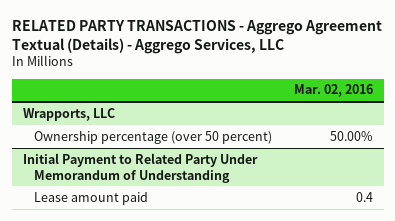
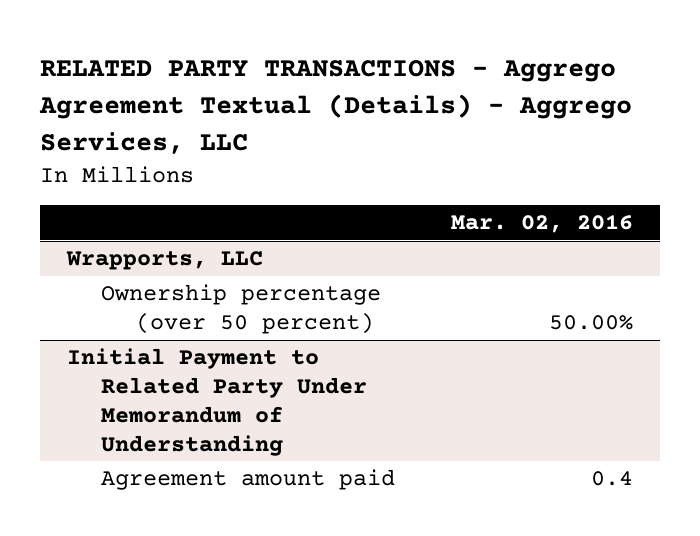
@ Initial Payment to Related Party Under Memorandum of Understanding
- Lease amount paid | 0.4
+ Agreement amount paid | 0.4

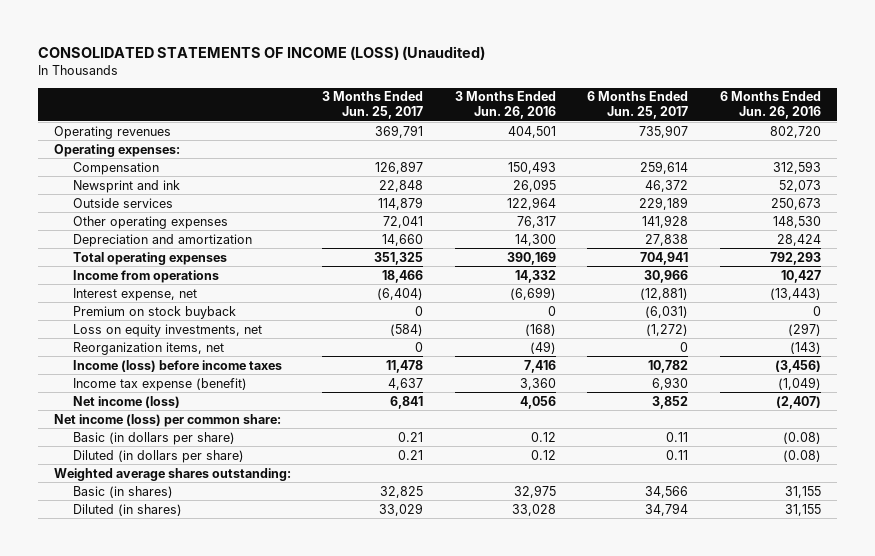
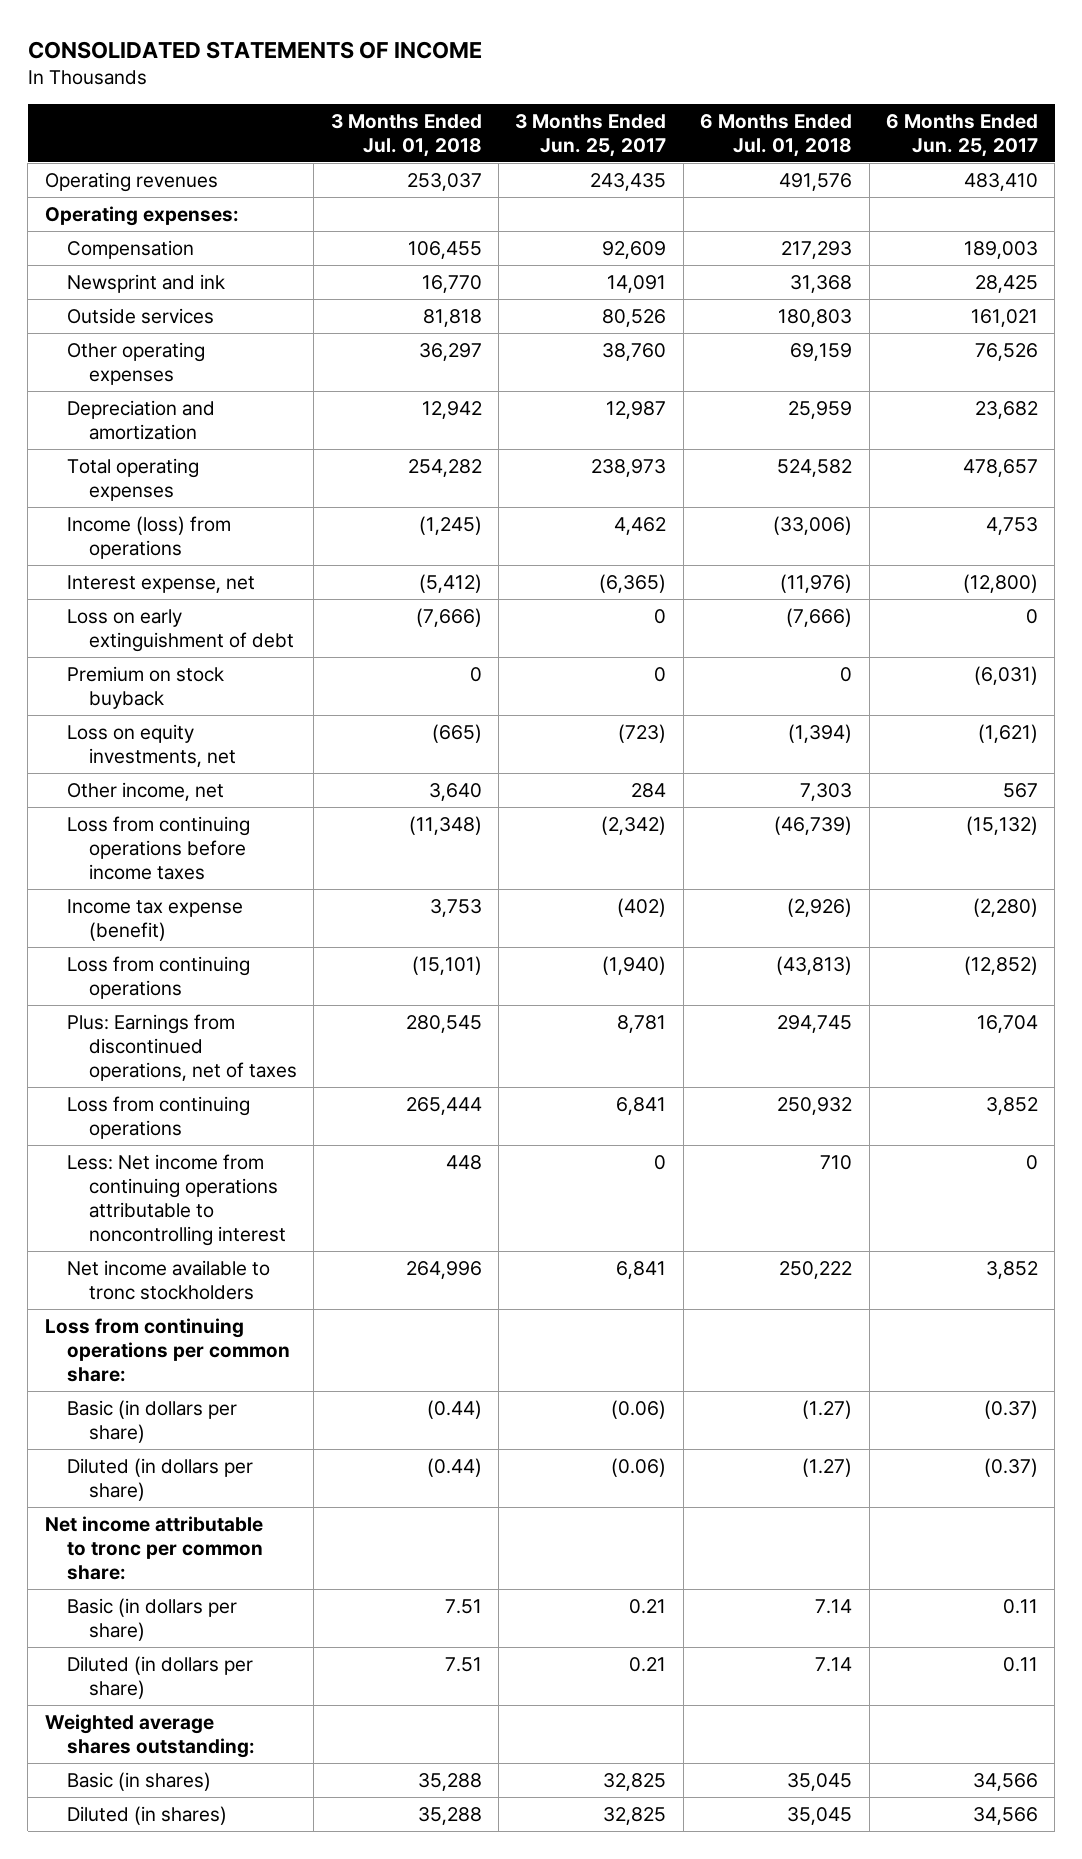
- CONSOLIDATED STATEMENTS OF INCOME (LOSS) (Unaudited)
+ CONSOLIDATED STATEMENTS OF INCOME
- | 3 Months Ended Jun. 25, 2017 | 3 Months Ended Jun. 26, 2016 | 6 Months Ended Jun. 25, 2017 | 6 Months Ended Jun. 26, 2016
+ | 3 Months Ended Jul. 01, 2018 | 3 Months Ended Jun. 25, 2017 | 6 Months Ended Jul. 01, 2018 | 6 Months Ended Jun. 25, 2017
- Operating revenues | 369,791 | 404,501 | 735,907 | 802,720
+ Operating revenues | 253,037 | 243,435 | 491,576 | 483,410
- Compensation | 126,897 | 150,493 | 259,614 | 312,593
- Newsprint and ink | 22,848 | 26,095 | 46,372 | 52,073
- Outside services | 114,879 | 122,964 | 229,189 | 250,673
- Other operating expenses | 72,041 | 76,317 | 141,928 | 148,530
- Depreciation and amortization | 14,660 | 14,300 | 27,838 | 28,424
- Total operating expenses | 351,325 | 390,169 | 704,941 | 792,293
- Income from operations | 18,466 | 14,332 | 30,966 | 10,427
- Interest expense, net | (6,404) | (6,699) | (12,881) | (13,443)
+ Compensation | 106,455 | 92,609 | 217,293 | 189,003
+ Newsprint and ink | 16,770 | 14,091 | 31,368 | 28,425
+ Outside services | 81,818 | 80,526 | 180,803 | 161,021
+ Other operating expenses | 36,297 | 38,760 | 69,159 | 76,526
+ Depreciation and amortization | 12,942 | 12,987 | 25,959 | 23,682
+ Total operating expenses | 254,282 | 238,973 | 524,582 | 478,657
+ Income (loss) from operations | (1,245) | 4,462 | (33,006) | 4,753
+ Interest expense, net | (5,412) | (6,365) | (11,976) | (12,800)
+ Loss on early extinguishment of debt | (7,666) | 0 | (7,666) | 0
- Loss on equity investments, net | (584) | (168) | (1,272) | (297)
- Reorganization items, net | 0 | (49) | 0 | (143)
- Income (loss) before income taxes | 11,478 | 7,416 | 10,782 | (3,456)
- Income tax expense (benefit) | 4,637 | 3,360 | 6,930 | (1,049)
- Net income (loss) | 6,841 | 4,056 | 3,852 | (2,407)
- Net income (loss) per common share:
+ Loss on equity investments, net | (665) | (723) | (1,394) | (1,621)
+ Other income, net | 3,640 | 284 | 7,303 | 567
+ Loss from continuing operations before income taxes | (11,348) | (2,342) | (46,739) | (15,132)
+ Income tax expense (benefit) | 3,753 | (402) | (2,926) | (2,280)
+ Loss from continuing operations | (15,101) | (1,940) | (43,813) | (12,852)
+ Plus: Earnings from discontinued operations, net of taxes | 280,545 | 8,781 | 294,745 | 16,704
+ Loss from continuing operations | 265,444 | 6,841 | 250,932 | 3,852
+ Less: Net income from continuing operations attributable to noncontrolling interest | 448 | 0 | 710 | 0
+ Net income available to tronc stockholders | 264,996 | 6,841 | 250,222 | 3,852
+ Loss from continuing operations per common share:
+ Basic (in dollars per share) | (0.44) | (0.06) | (1.27) | (0.37)
+ Diluted (in dollars per share) | (0.44) | (0.06) | (1.27) | (0.37)
+ Net income attributable to tronc per common share:
- Diluted (in shares) | 33,029 | 33,028 | 34,794 | 31,155
+ Diluted (in shares) | 35,288 | 32,825 | 35,045 | 34,566

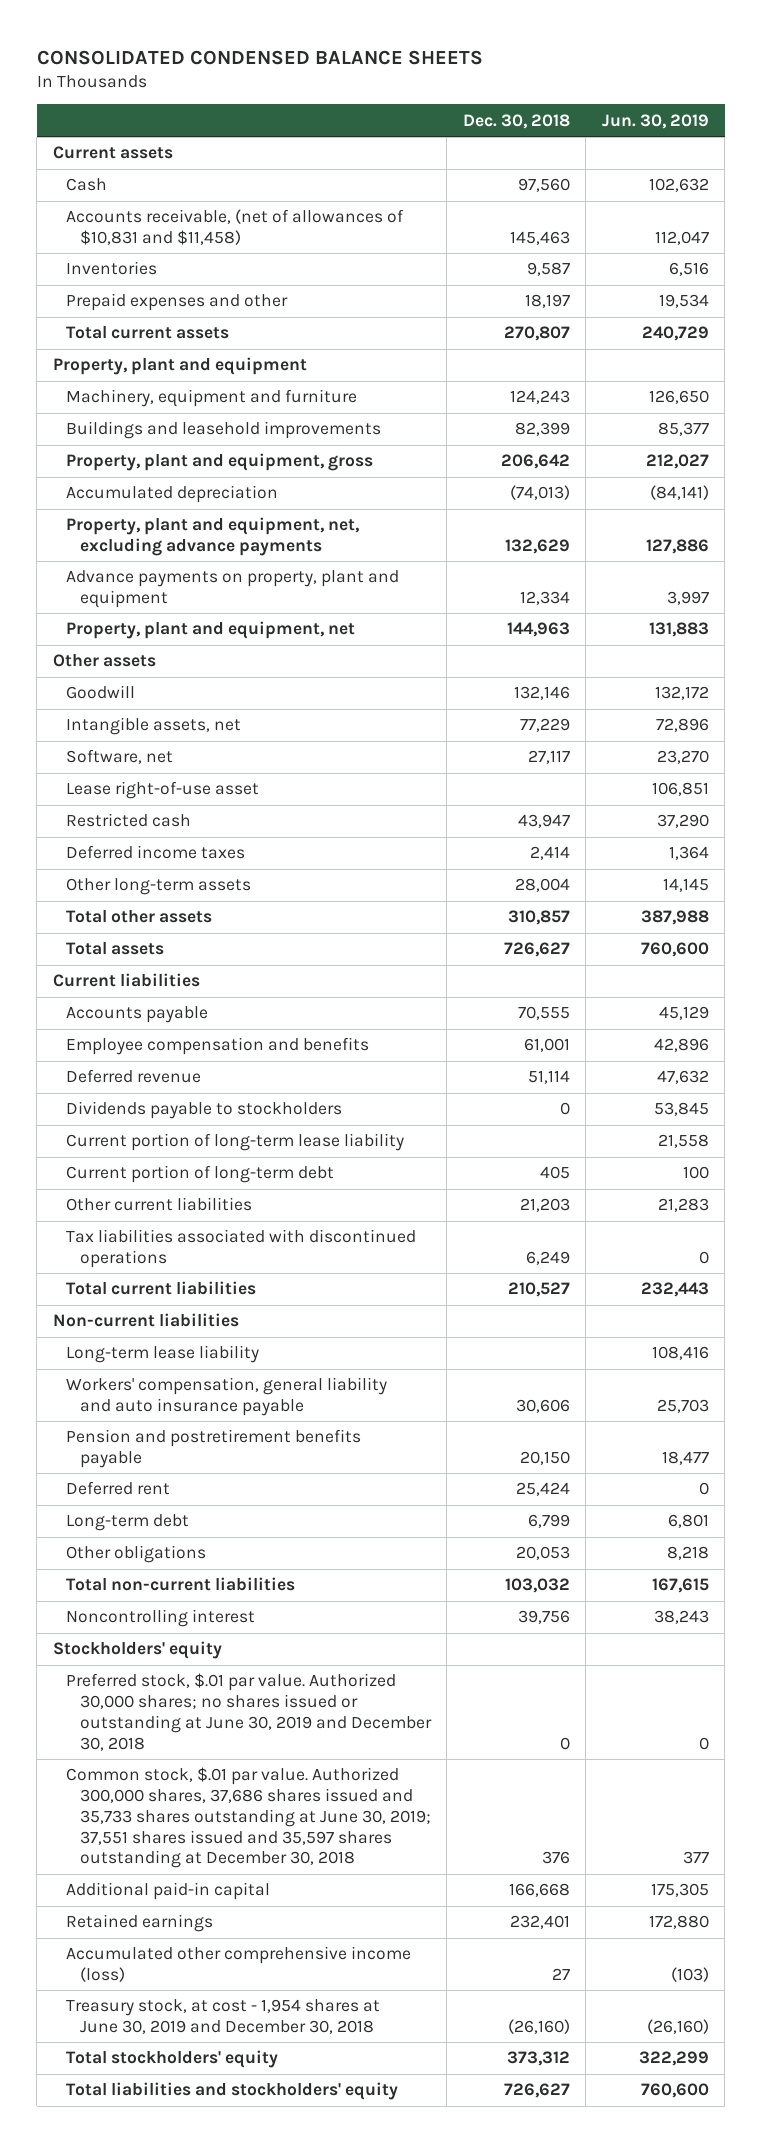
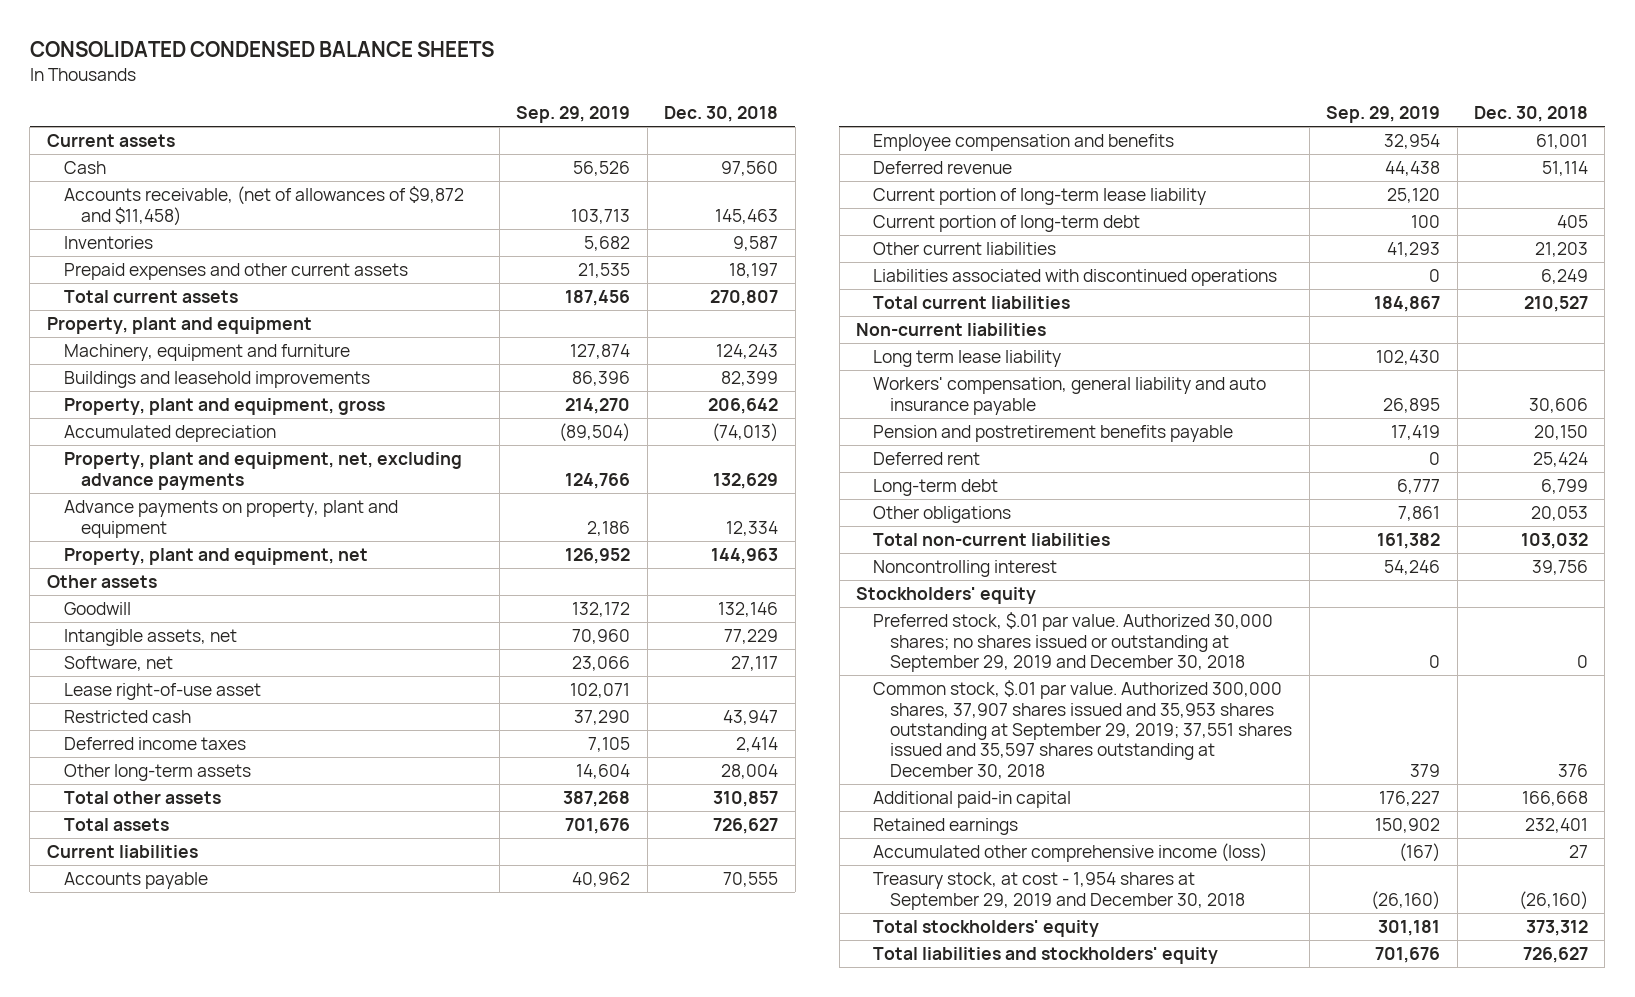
- | Dec. 30, 2018 | Jun. 30, 2019
+ | Sep. 29, 2019 | Dec. 30, 2018
- Accounts receivable, (net of allowances of $10,831 and $11,458) | 145,463 | 112,047
+ Accounts receivable, (net of allowances of $9,872 and $11,458) | 103,713 | 145,463
- Prepaid expenses and other | 18,197 | 19,534
+ Prepaid expenses and other current assets | 21,535 | 18,197
- Dividends payable to stockholders | 0 | 53,845
- Tax liabilities associated with discontinued operations | 6,249 | 0
+ Liabilities associated with discontinued operations | 0 | 6,249
- Long-term lease liability | | 108,416
+ Long term lease liability | 102,430 |
- Preferred stock, $.01 par value. Authorized 30,000 shares; no shares issued or outstanding at June 30, 2019 and December 30, 2018 | 0 | 0
- Common stock, $.01 par value. Authorized 300,000 shares, 37,686 shares issued and 35,733 shares outstanding at June 30, 2019; 37,551 shares issued and 35,597 shares outstanding at December 30, 2018 | 376 | 377
+ Preferred stock, $.01 par value. Authorized 30,000 shares; no shares issued or outstanding at September 29, 2019 and December 30, 2018 | 0 | 0
+ Common stock, $.01 par value. Authorized 300,000 shares, 37,907 shares issued and 35,953 shares outstanding at September 29, 2019; 37,551 shares issued and 35,597 shares outstanding at December 30, 2018 | 379 | 376
- Treasury stock, at cost - 1,954 shares at June 30, 2019 and December 30, 2018 | (26,160) | (26,160)
+ Treasury stock, at cost - 1,954 shares at September 29, 2019 and December 30, 2018 | (26,160) | (26,160)

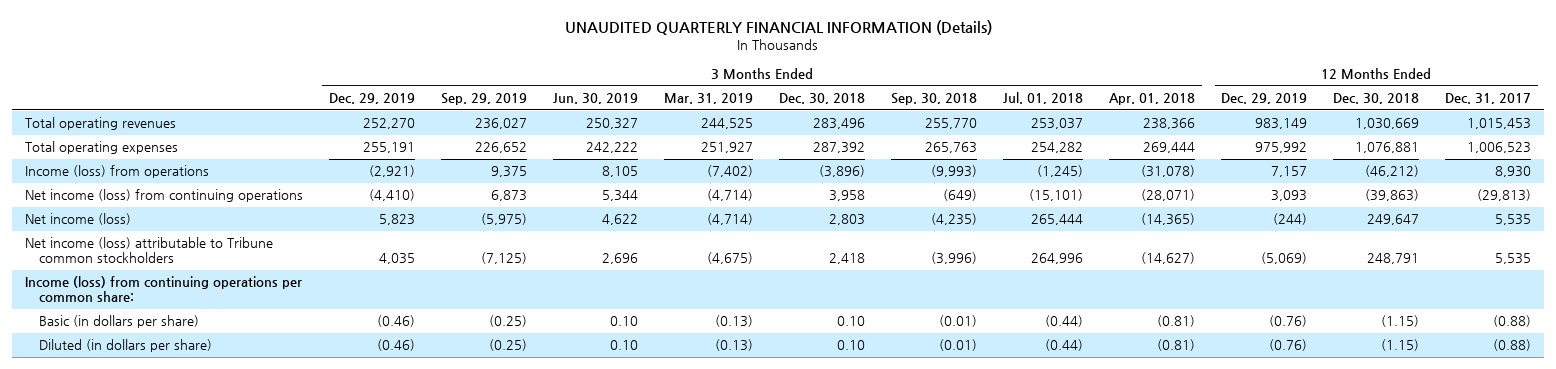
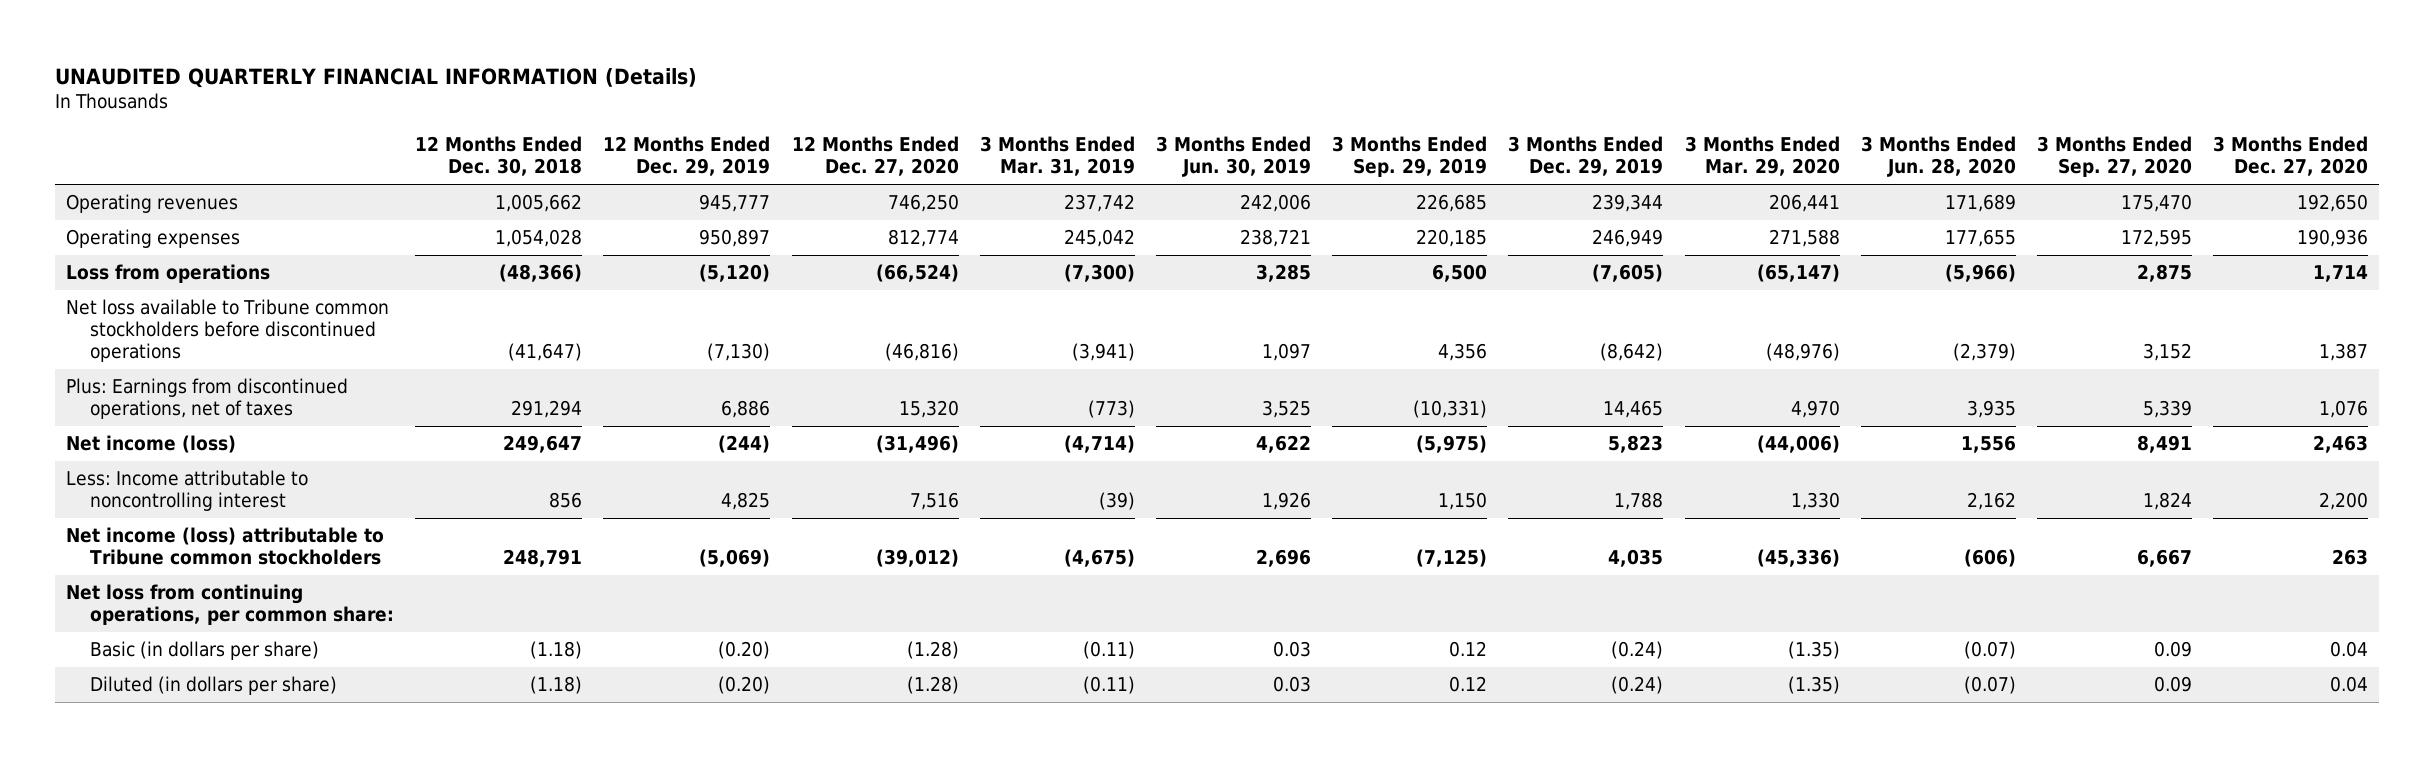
- | 3 Months Ended Dec. 29, 2019 | 3 Months Ended Sep. 29, 2019 | 3 Months Ended Jun. 30, 2019 | 3 Months Ended Mar. 31, 2019 | 3 Months Ended Dec. 30, 2018 | 3 Months Ended Sep. 30, 2018 | 3 Months Ended Jul. 01, 2018 | 3 Months Ended Apr. 01, 2018 | 12 Months Ended Dec. 29, 2019 | 12 Months Ended Dec. 30, 2018 | 12 Months Ended Dec. 31, 2017
+ | 12 Months Ended Dec. 30, 2018 | 12 Months Ended Dec. 29, 2019 | 12 Months Ended Dec. 27, 2020 | 3 Months Ended Mar. 31, 2019 | 3 Months Ended Jun. 30, 2019 | 3 Months Ended Sep. 29, 2019 | 3 Months Ended Dec. 29, 2019 | 3 Months Ended Mar. 29, 2020 | 3 Months Ended Jun. 28, 2020 | 3 Months Ended Sep. 27, 2020 | 3 Months Ended Dec. 27, 2020
- Total operating revenues | 252,270 | 236,027 | 250,327 | 244,525 | 283,496 | 255,770 | 253,037 | 238,366 | 983,149 | 1,030,669 | 1,015,453
- Total operating expenses | 255,191 | 226,652 | 242,222 | 251,927 | 287,392 | 265,763 | 254,282 | 269,444 | 975,992 | 1,076,881 | 1,006,523
- Income (loss) from operations | (2,921) | 9,375 | 8,105 | (7,402) | (3,896) | (9,993) | (1,245) | (31,078) | 7,157 | (46,212) | 8,930
- Net income (loss) from continuing operations | (4,410) | 6,873 | 5,344 | (4,714) | 3,958 | (649) | (15,101) | (28,071) | 3,093 | (39,863) | (29,813)
+ Operating revenues | 1,005,662 | 945,777 | 746,250 | 237,742 | 242,006 | 226,685 | 239,344 | 206,441 | 171,689 | 175,470 | 192,650
+ Operating expenses | 1,054,028 | 950,897 | 812,774 | 245,042 | 238,721 | 220,185 | 246,949 | 271,588 | 177,655 | 172,595 | 190,936
+ Loss from operations | (48,366) | (5,120) | (66,524) | (7,300) | 3,285 | 6,500 | (7,605) | (65,147) | (5,966) | 2,875 | 1,714
+ Net loss available to Tribune common stockholders before discontinued operations | (41,647) | (7,130) | (46,816) | (3,941) | 1,097 | 4,356 | (8,642) | (48,976) | (2,379) | 3,152 | 1,387
+ Plus: Earnings from discontinued operations, net of taxes | 291,294 | 6,886 | 15,320 | (773) | 3,525 | (10,331) | 14,465 | 4,970 | 3,935 | 5,339 | 1,076
+ Less: Income attributable to noncontrolling interest | 856 | 4,825 | 7,516 | (39) | 1,926 | 1,150 | 1,788 | 1,330 | 2,162 | 1,824 | 2,200
- Income (loss) from continuing operations per common share:
- Basic (in dollars per share) | (0.46) | (0.25) | 0.10 | (0.13) | 0.10 | (0.01) | (0.44) | (0.81) | (0.76) | (1.15) | (0.88)
- Diluted (in dollars per share) | (0.46) | (0.25) | 0.10 | (0.13) | 0.10 | (0.01) | (0.44) | (0.81) | (0.76) | (1.15) | (0.88)
+ Net loss from continuing operations, per common share:
+ Basic (in dollars per share) | (1.18) | (0.20) | (1.28) | (0.11) | 0.03 | 0.12 | (0.24) | (1.35) | (0.07) | 0.09 | 0.04
+ Diluted (in dollars per share) | (1.18) | (0.20) | (1.28) | (0.11) | 0.03 | 0.12 | (0.24) | (1.35) | (0.07) | 0.09 | 0.04

